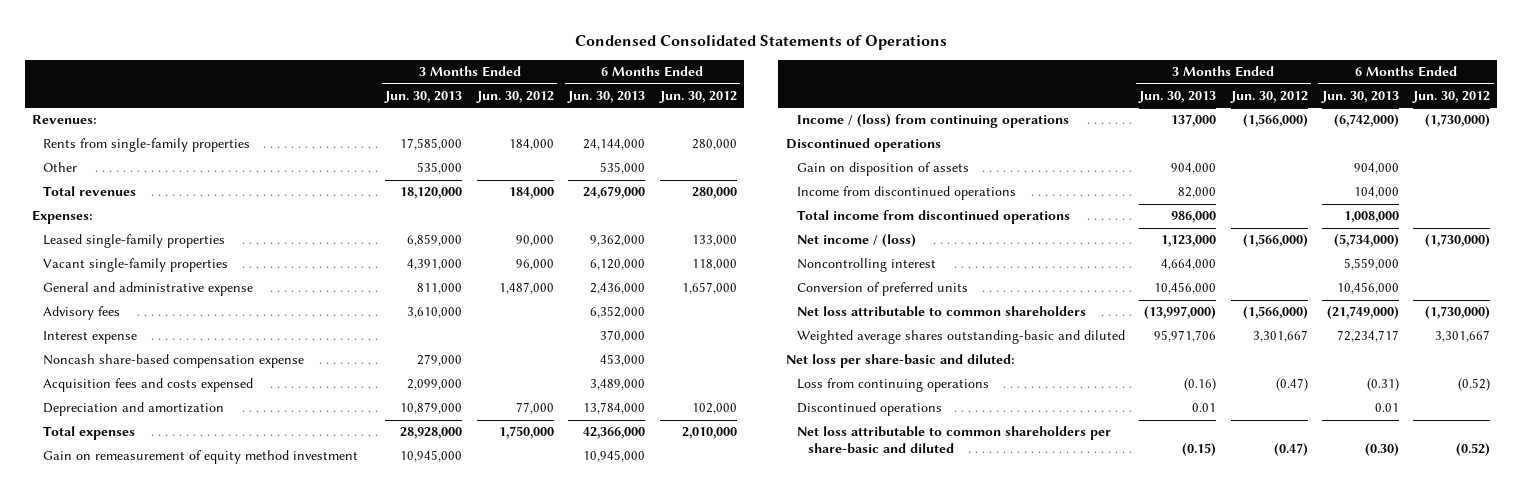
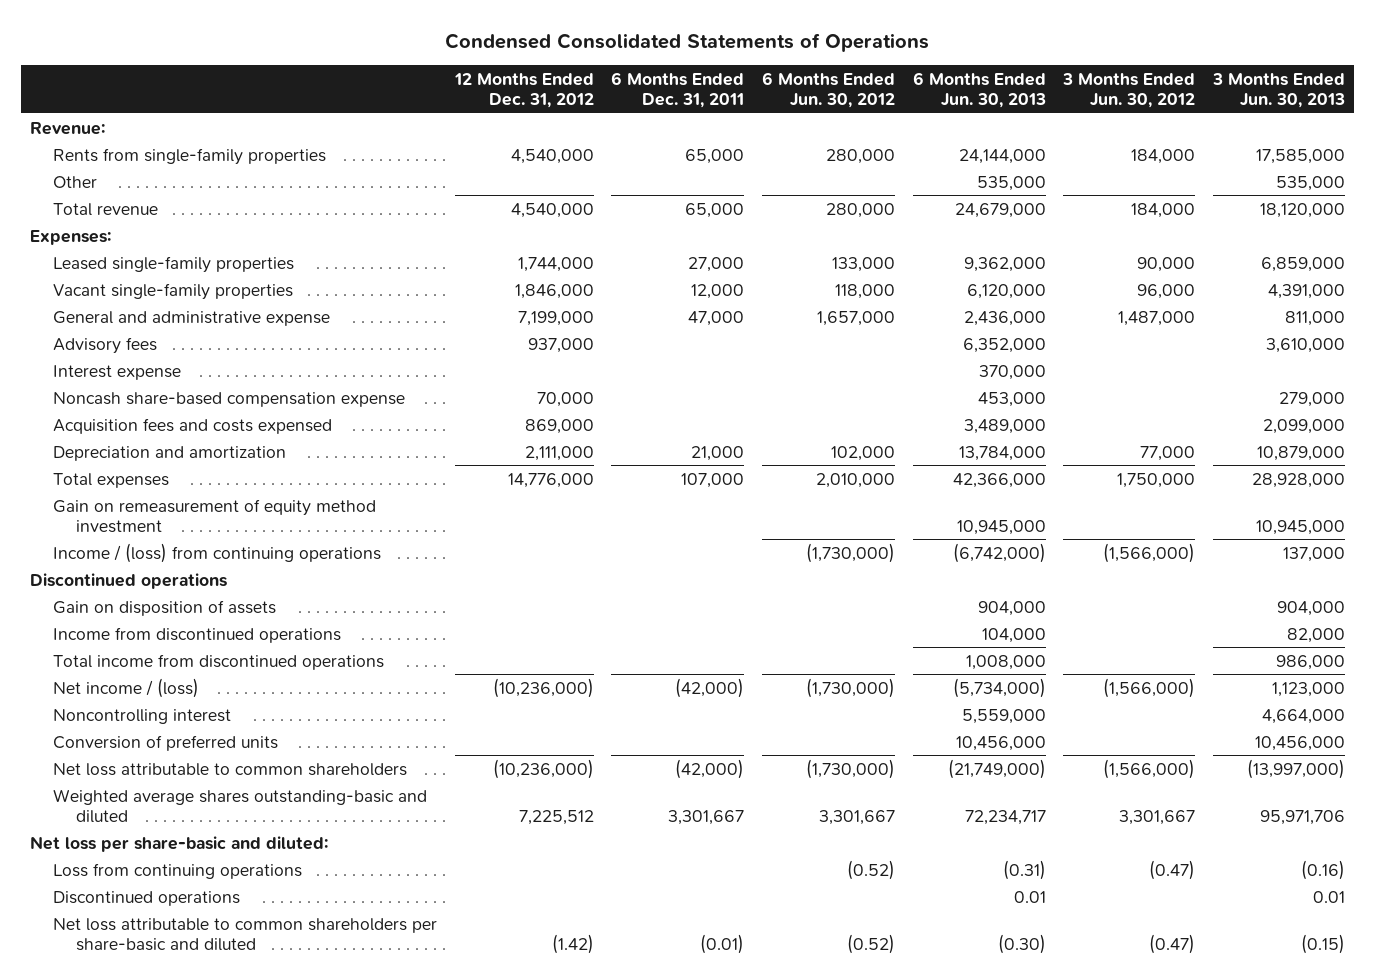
- | 3 Months Ended Jun. 30, 2013 | 3 Months Ended Jun. 30, 2012 | 6 Months Ended Jun. 30, 2013 | 6 Months Ended Jun. 30, 2012
+ | 12 Months Ended Dec. 31, 2012 | 6 Months Ended Dec. 31, 2011 | 6 Months Ended Jun. 30, 2012 | 6 Months Ended Jun. 30, 2013 | 3 Months Ended Jun. 30, 2012 | 3 Months Ended Jun. 30, 2013
- Revenues:
+ Revenue:
- Total revenues | 18,120,000 | 184,000 | 24,679,000 | 280,000
+ Total revenue | 4,540,000 | 65,000 | 280,000 | 24,679,000 | 184,000 | 18,120,000

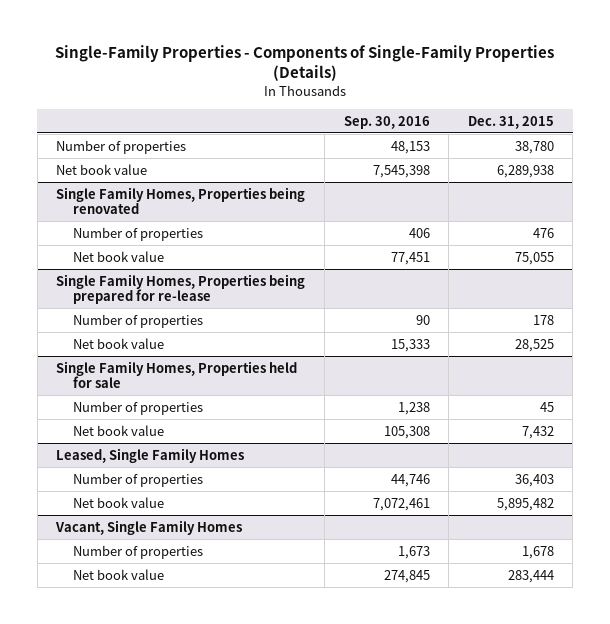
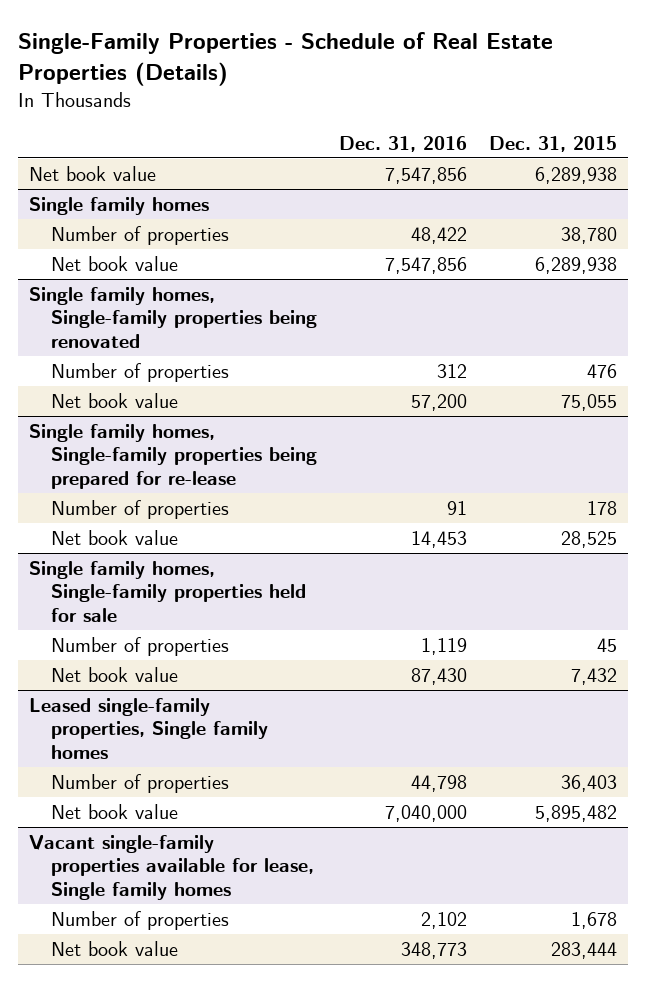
- Single-Family Properties - Components of Single-Family Properties (Details)
+ Single-Family Properties - Schedule of Real Estate Properties (Details)
- | Sep. 30, 2016 | Dec. 31, 2015
+ | Dec. 31, 2016 | Dec. 31, 2015
+ Net book value | 7,547,856 | 6,289,938
+ Single family homes
- Single Family Homes, Properties being renovated
+ Single family homes, Single-family properties being renovated
- Single Family Homes, Properties being prepared for re-lease
+ Single family homes, Single-family properties being prepared for re-lease
- Single Family Homes, Properties held for sale
+ Single family homes, Single-family properties held for sale
- Leased, Single Family Homes
+ Leased single-family properties, Single family homes
- Vacant, Single Family Homes
+ Vacant single-family properties available for lease, Single family homes

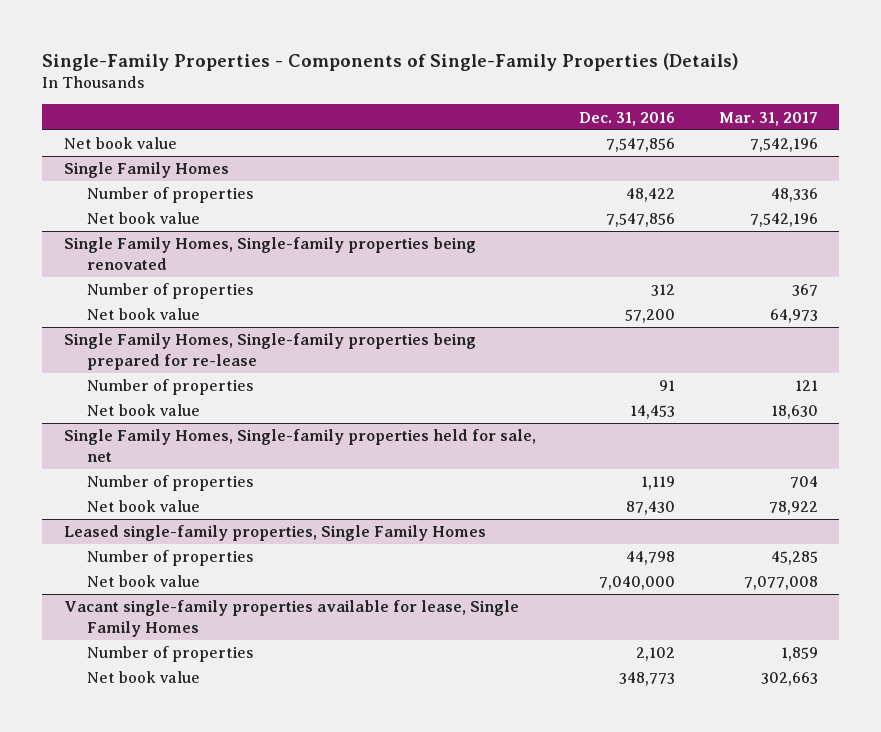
- Single-Family Properties - Schedule of Real Estate Properties (Details)
+ Single-Family Properties - Components of Single-Family Properties (Details)
- | Dec. 31, 2016 | Dec. 31, 2015
+ | Dec. 31, 2016 | Mar. 31, 2017
- Single family homes
+ Single Family Homes
- Single family homes, Single-family properties being renovated
+ Single Family Homes, Single-family properties being renovated
- Single family homes, Single-family properties being prepared for re-lease
+ Single Family Homes, Single-family properties being prepared for re-lease
- Single family homes, Single-family properties held for sale
+ Single Family Homes, Single-family properties held for sale, net
- Leased single-family properties, Single family homes
+ Leased single-family properties, Single Family Homes
- Vacant single-family properties available for lease, Single family homes
+ Vacant single-family properties available for lease, Single Family Homes

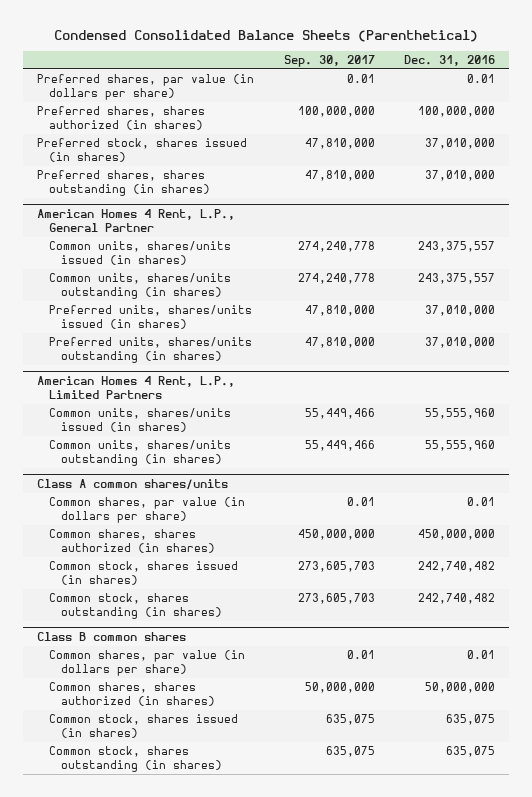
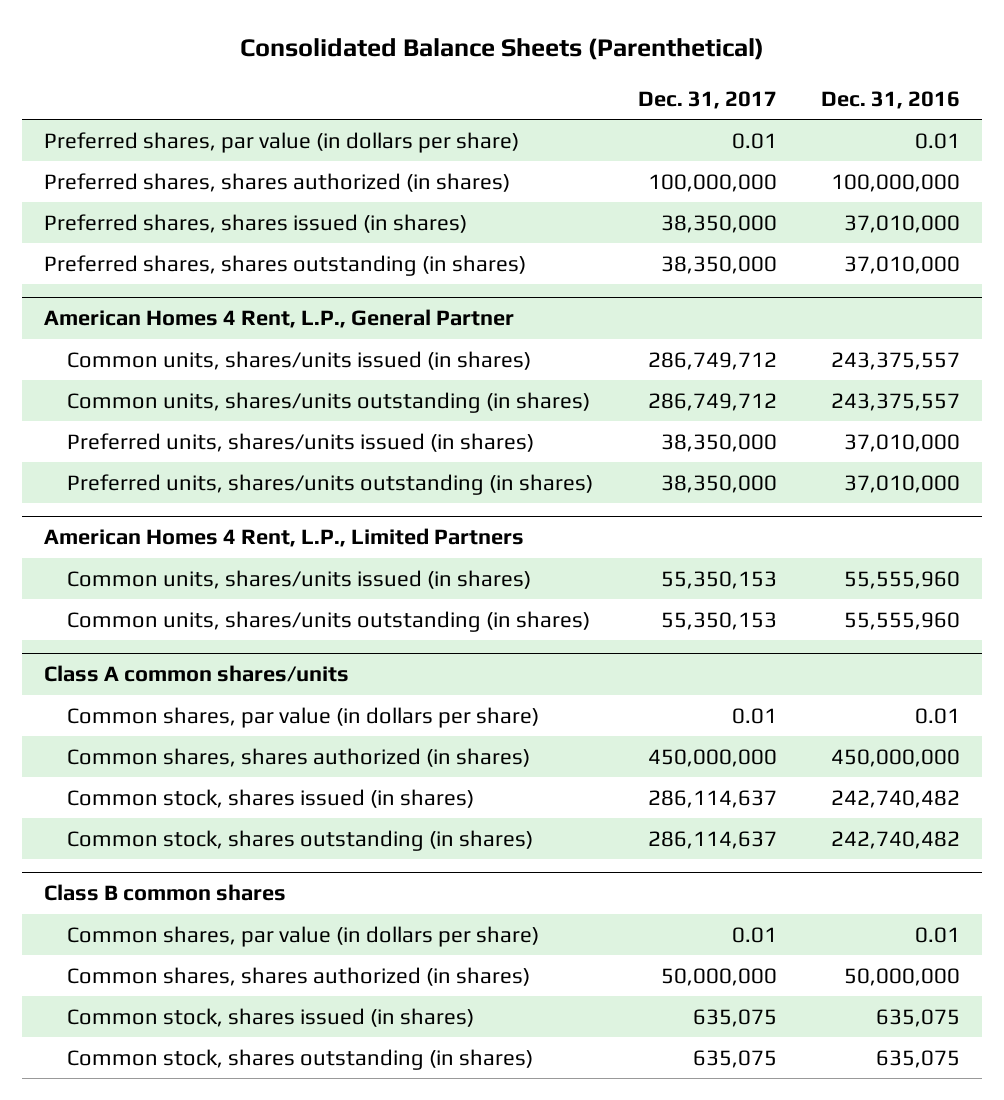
- Condensed Consolidated Balance Sheets (Parenthetical)
+ Consolidated Balance Sheets (Parenthetical)
- | Sep. 30, 2017 | Dec. 31, 2016
+ | Dec. 31, 2017 | Dec. 31, 2016
- Preferred stock, shares issued (in shares) | 47,810,000 | 37,010,000
+ Preferred shares, shares issued (in shares) | 38,350,000 | 37,010,000

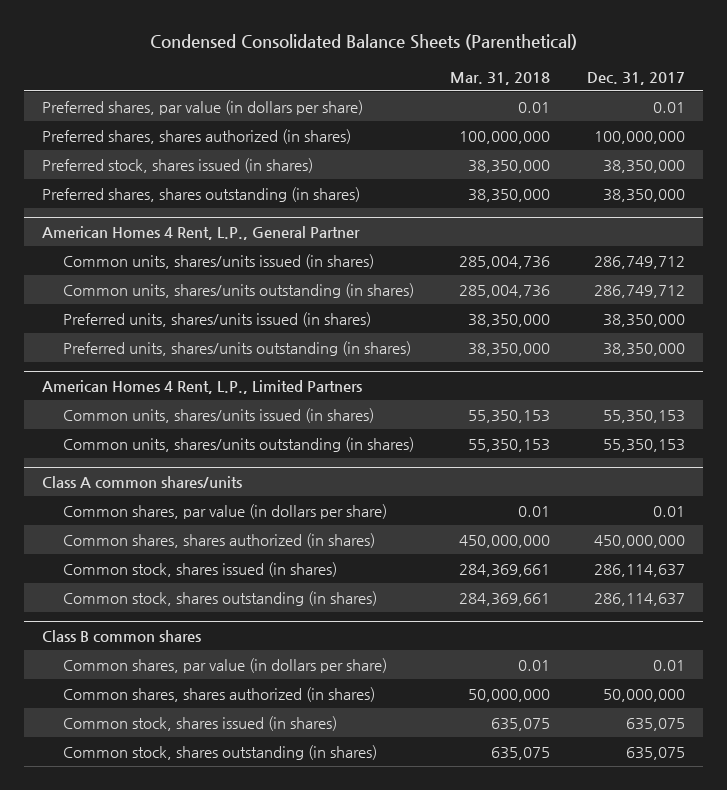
- Consolidated Balance Sheets (Parenthetical)
+ Condensed Consolidated Balance Sheets (Parenthetical)
- | Dec. 31, 2017 | Dec. 31, 2016
+ | Mar. 31, 2018 | Dec. 31, 2017
- Preferred shares, shares issued (in shares) | 38,350,000 | 37,010,000
+ Preferred stock, shares issued (in shares) | 38,350,000 | 38,350,000

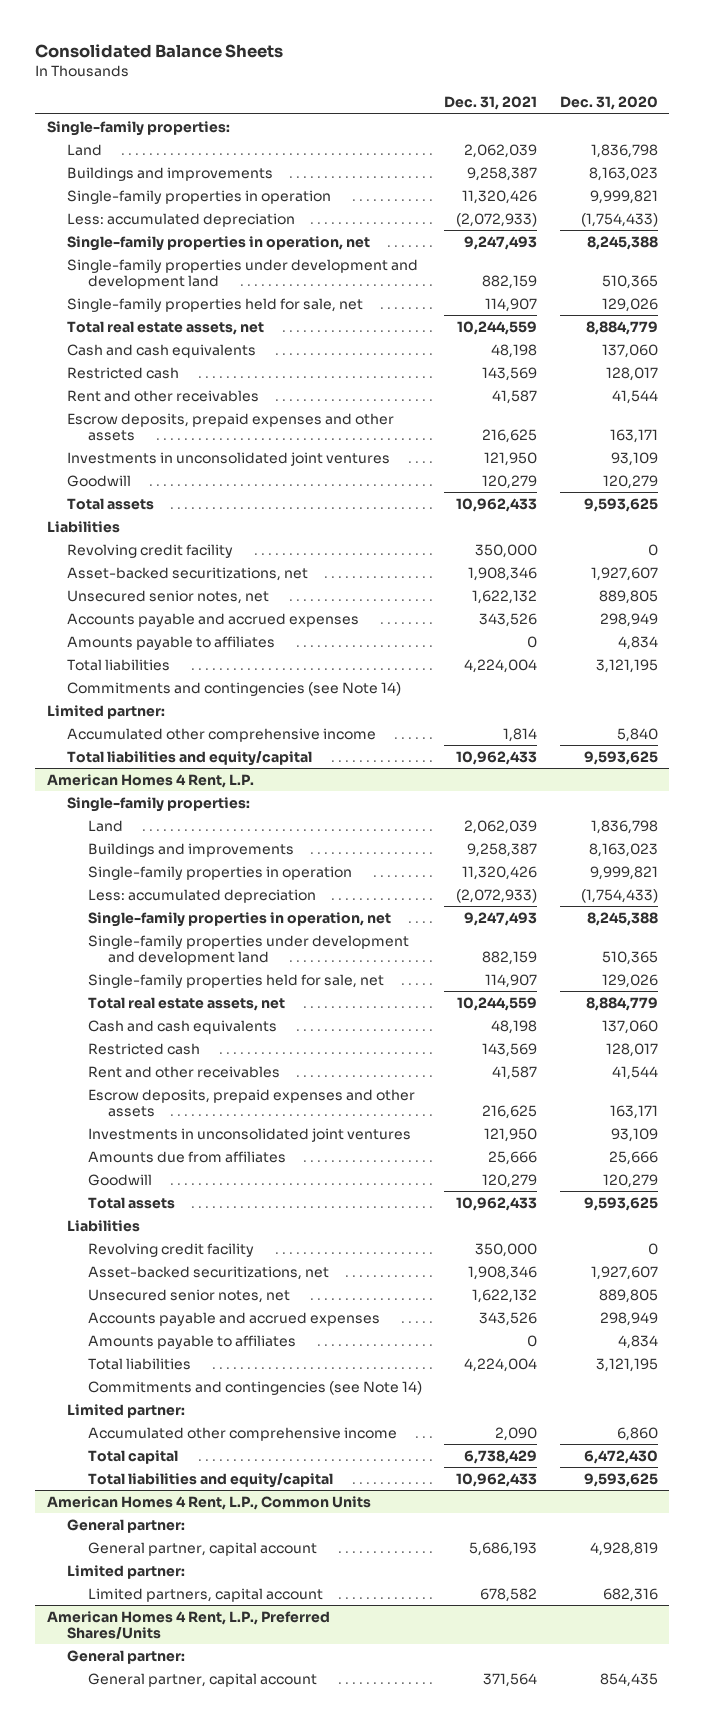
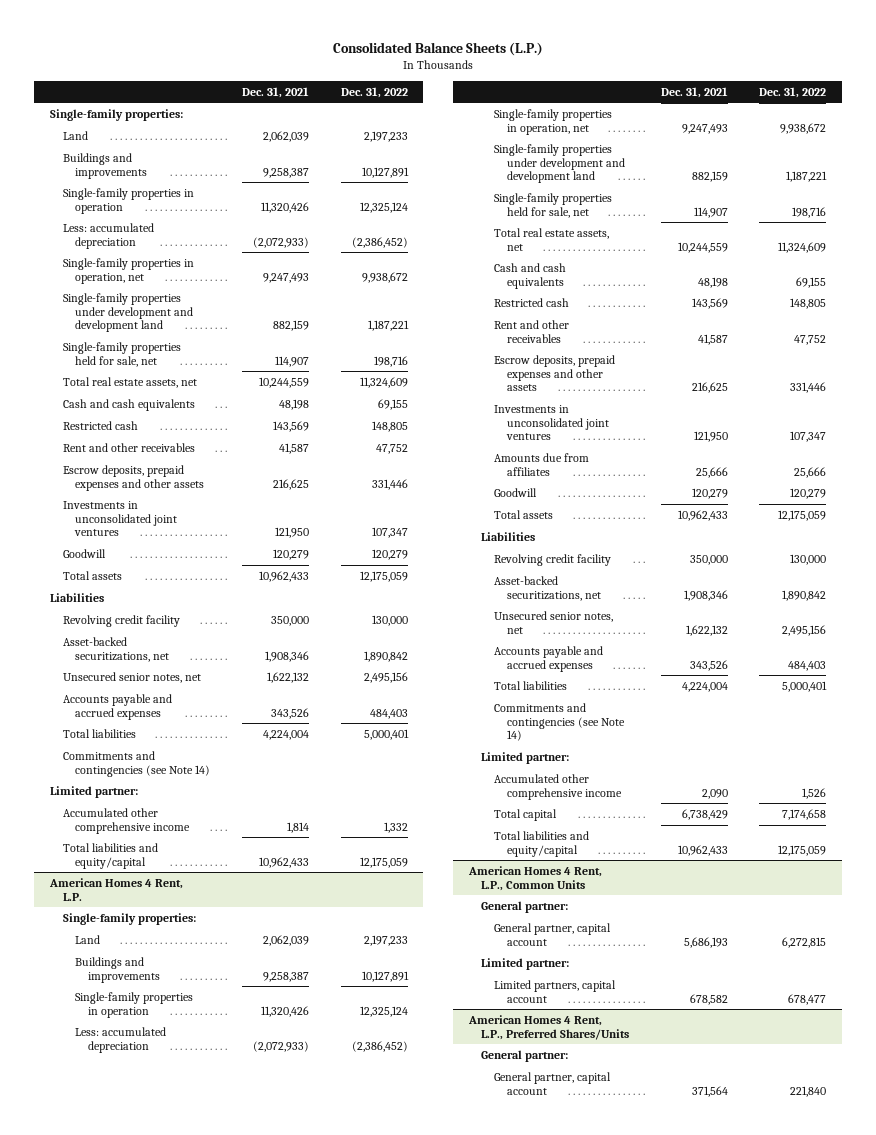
- Consolidated Balance Sheets
+ Consolidated Balance Sheets (L.P.)
- | Dec. 31, 2021 | Dec. 31, 2020
+ | Dec. 31, 2021 | Dec. 31, 2022
- Amounts payable to affiliates | 0 | 4,834
@ American Homes 4 Rent, L.P.
- Amounts payable to affiliates | 0 | 4,834

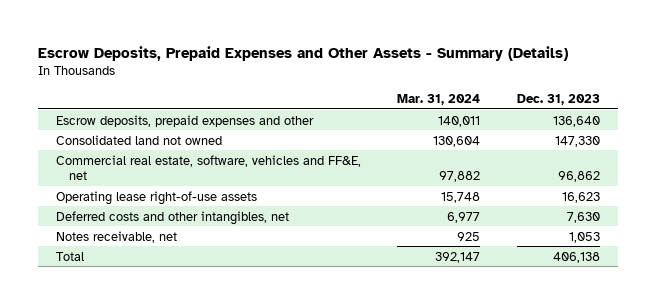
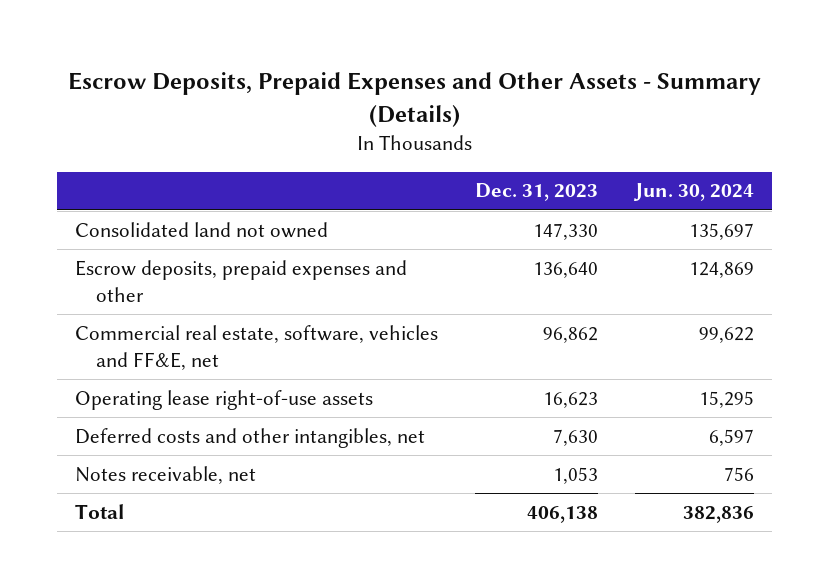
- | Mar. 31, 2024 | Dec. 31, 2023
+ | Dec. 31, 2023 | Jun. 30, 2024
moved down: Escrow deposits, prepaid expenses and other | 136,640 | 124,869

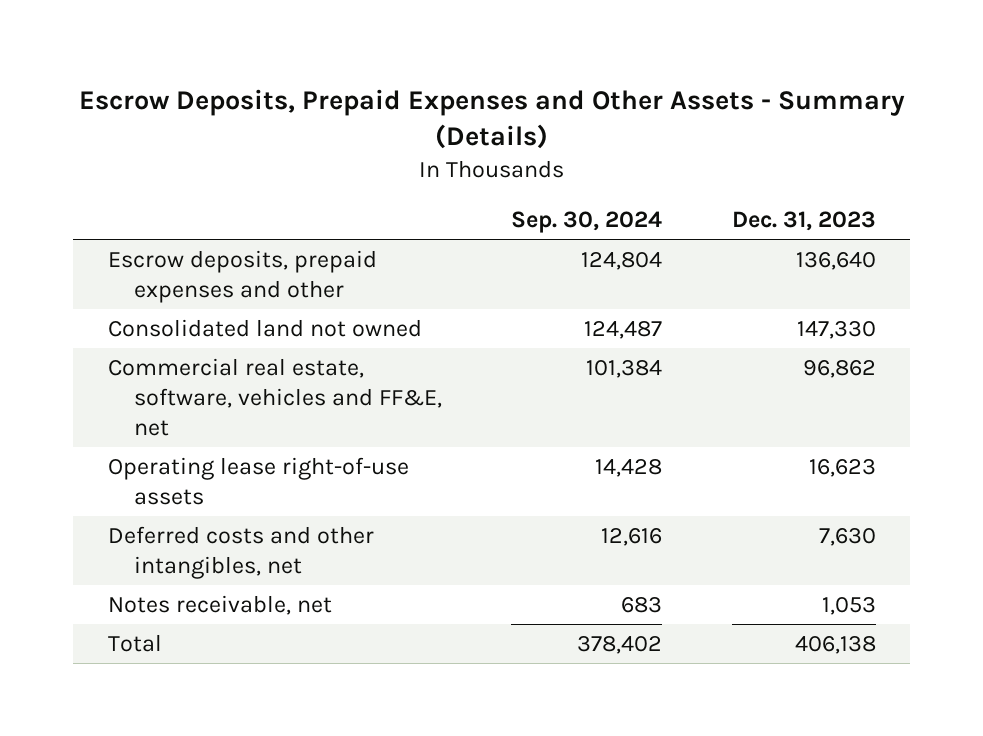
- | Dec. 31, 2023 | Jun. 30, 2024
+ | Sep. 30, 2024 | Dec. 31, 2023
moved down: Consolidated land not owned | 124,487 | 147,330

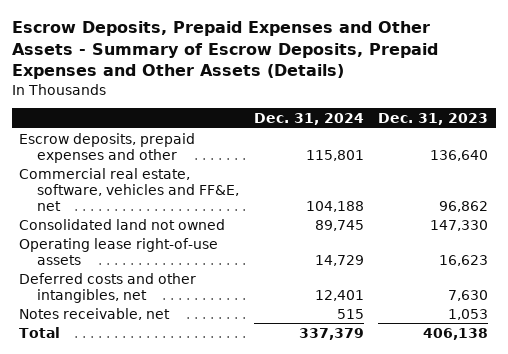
- Escrow Deposits, Prepaid Expenses and Other Assets - Summary (Details)
+ Escrow Deposits, Prepaid Expenses and Other Assets - Summary of Escrow Deposits, Prepaid Expenses and Other Assets (Details)
- | Sep. 30, 2024 | Dec. 31, 2023
+ | Dec. 31, 2024 | Dec. 31, 2023
moved down: Consolidated land not owned | 89,745 | 147,330

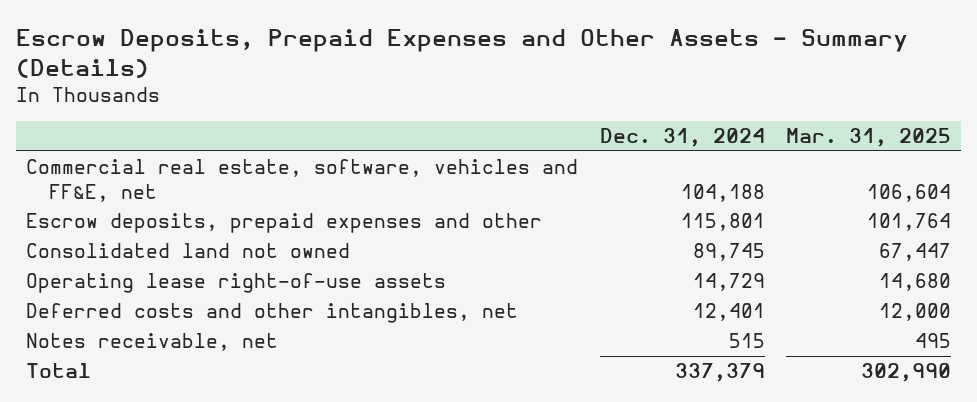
- Escrow Deposits, Prepaid Expenses and Other Assets - Summary of Escrow Deposits, Prepaid Expenses and Other Assets (Details)
+ Escrow Deposits, Prepaid Expenses and Other Assets - Summary (Details)
- | Dec. 31, 2024 | Dec. 31, 2023
+ | Dec. 31, 2024 | Mar. 31, 2025
moved down: Escrow deposits, prepaid expenses and other | 115,801 | 101,764

